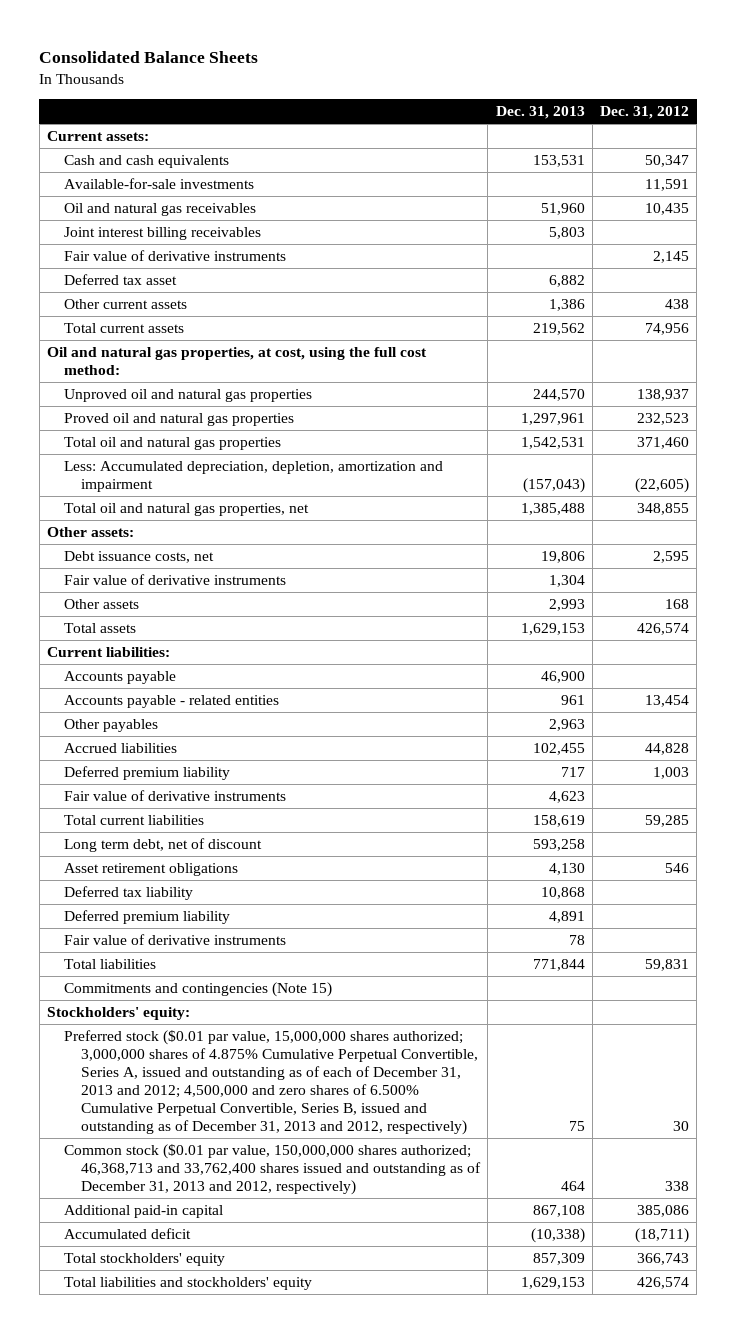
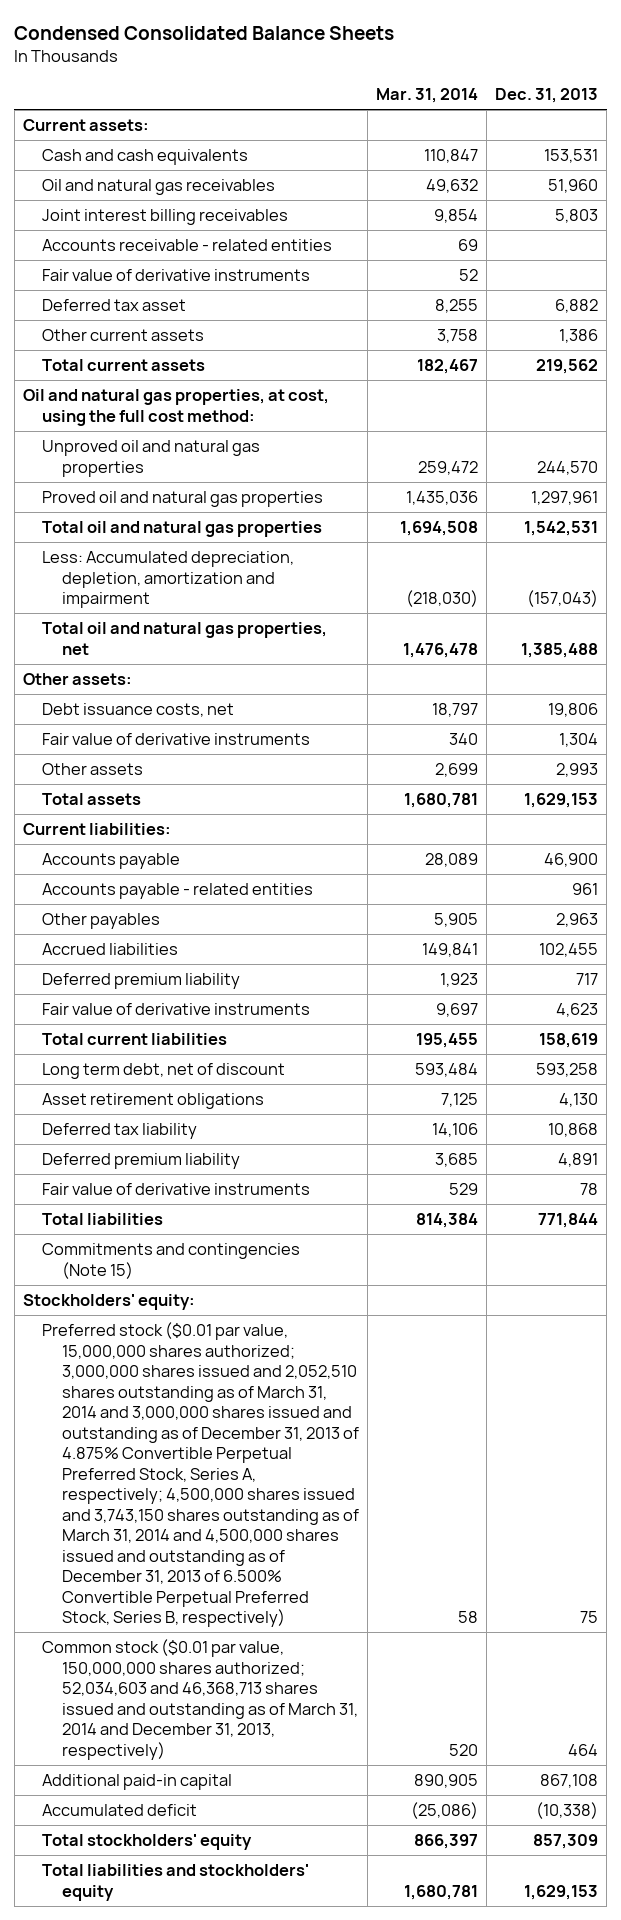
- Consolidated Balance Sheets
+ Condensed Consolidated Balance Sheets
- | Dec. 31, 2013 | Dec. 31, 2012
+ | Mar. 31, 2014 | Dec. 31, 2013
- Available-for-sale investments | | 11,591
+ Accounts receivable - related entities | 69 |
- Preferred stock ($0.01 par value, 15,000,000 shares authorized; 3,000,000 shares of 4.875% Cumulative Perpetual Convertible, Series A, issued and outstanding as of each of December 31, 2013 and 2012; 4,500,000 and zero shares of 6.500% Cumulative Perpetual Convertible, Series B, issued and outstanding as of December 31, 2013 and 2012, respectively) | 75 | 30
- Common stock ($0.01 par value, 150,000,000 shares authorized; 46,368,713 and 33,762,400 shares issued and outstanding as of December 31, 2013 and 2012, respectively) | 464 | 338
+ Preferred stock ($0.01 par value, 15,000,000 shares authorized; 3,000,000 shares issued and 2,052,510 shares outstanding as of March 31, 2014 and 3,000,000 shares issued and outstanding as of December 31, 2013 of 4.875% Convertible Perpetual Preferred Stock, Series A, respectively; 4,500,000 shares issued and 3,743,150 shares outstanding as of March 31, 2014 and 4,500,000 shares issued and outstanding as of December 31, 2013 of 6.500% Convertible Perpetual Preferred Stock, Series B, respectively) | 58 | 75
+ Common stock ($0.01 par value, 150,000,000 shares authorized; 52,034,603 and 46,368,713 shares issued and outstanding as of March 31, 2014 and December 31, 2013, respectively) | 520 | 464

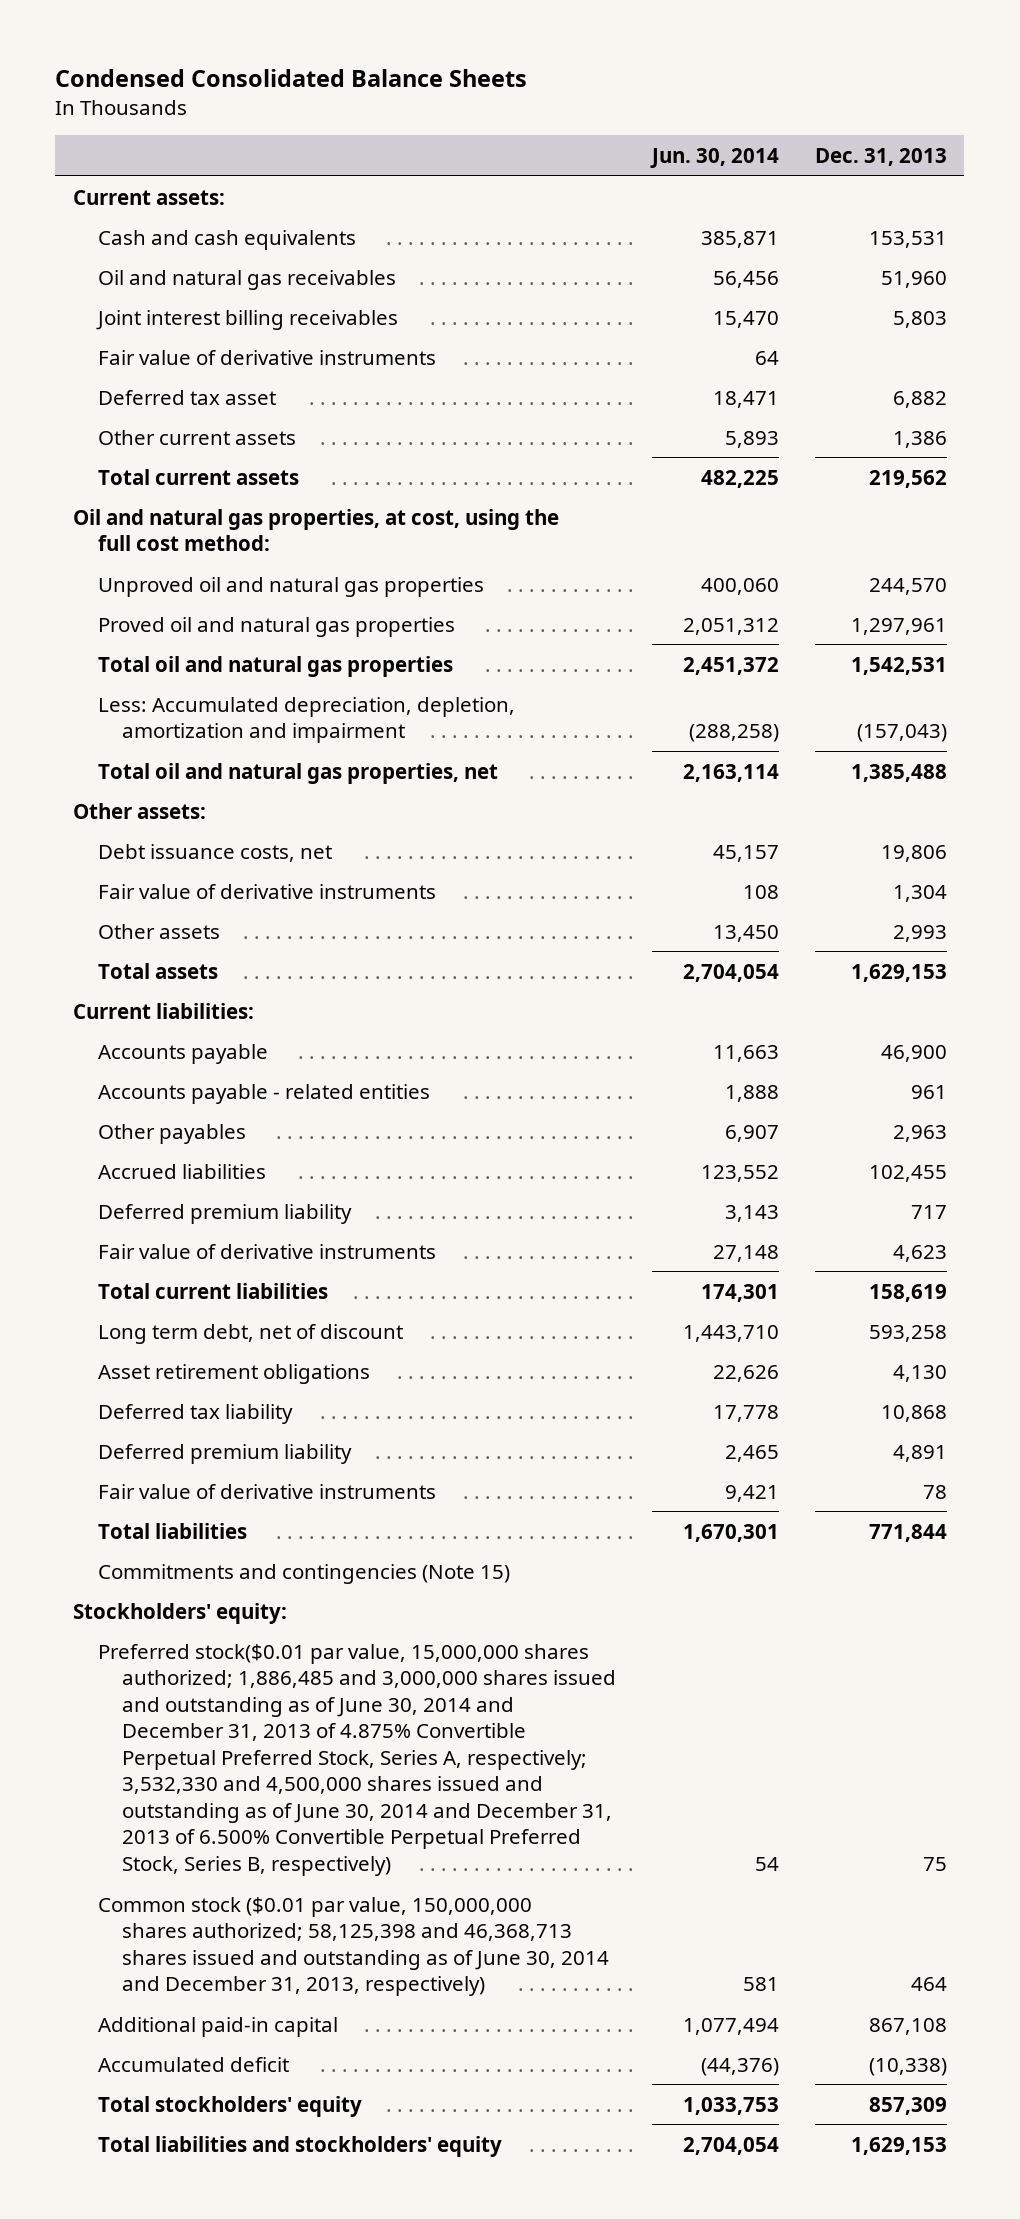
- | Mar. 31, 2014 | Dec. 31, 2013
+ | Jun. 30, 2014 | Dec. 31, 2013
- Accounts receivable - related entities | 69 |
- Preferred stock ($0.01 par value, 15,000,000 shares authorized; 3,000,000 shares issued and 2,052,510 shares outstanding as of March 31, 2014 and 3,000,000 shares issued and outstanding as of December 31, 2013 of 4.875% Convertible Perpetual Preferred Stock, Series A, respectively; 4,500,000 shares issued and 3,743,150 shares outstanding as of March 31, 2014 and 4,500,000 shares issued and outstanding as of December 31, 2013 of 6.500% Convertible Perpetual Preferred Stock, Series B, respectively) | 58 | 75
- Common stock ($0.01 par value, 150,000,000 shares authorized; 52,034,603 and 46,368,713 shares issued and outstanding as of March 31, 2014 and December 31, 2013, respectively) | 520 | 464
+ Preferred stock($0.01 par value, 15,000,000 shares authorized; 1,886,485 and 3,000,000 shares issued and outstanding as of June 30, 2014 and December 31, 2013 of 4.875% Convertible Perpetual Preferred Stock, Series A, respectively; 3,532,330 and 4,500,000 shares issued and outstanding as of June 30, 2014 and December 31, 2013 of 6.500% Convertible Perpetual Preferred Stock, Series B, respectively) | 54 | 75
+ Common stock ($0.01 par value, 150,000,000 shares authorized; 58,125,398 and 46,368,713 shares issued and outstanding as of June 30, 2014 and December 31, 2013, respectively) | 581 | 464

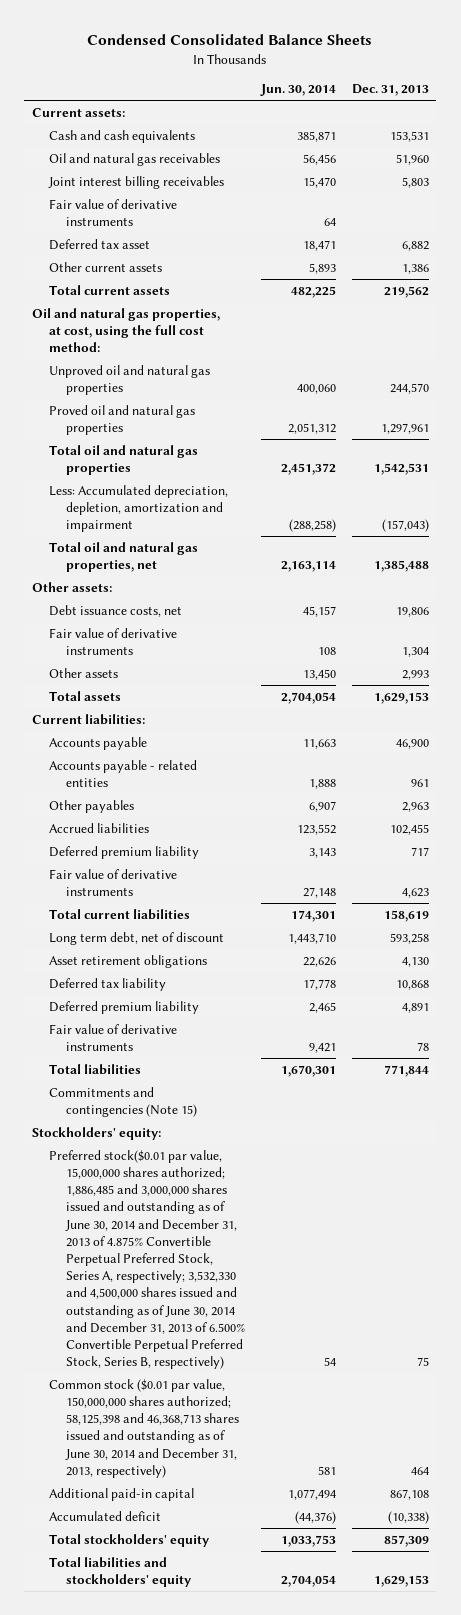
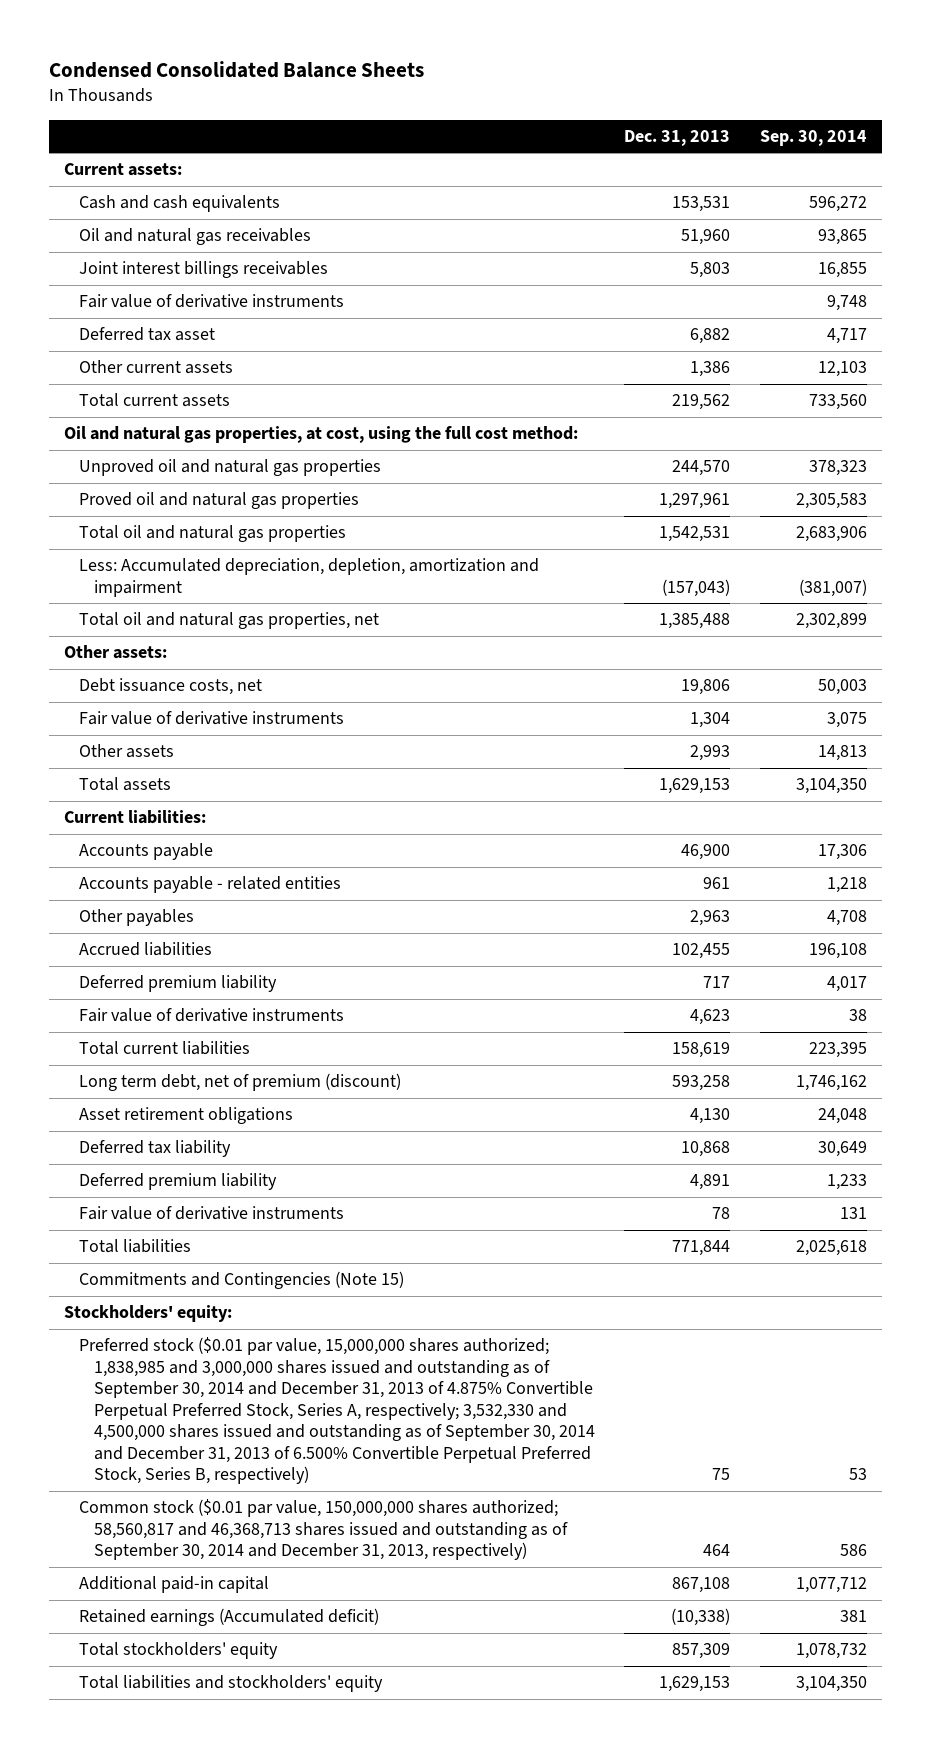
- | Jun. 30, 2014 | Dec. 31, 2013
+ | Dec. 31, 2013 | Sep. 30, 2014
- Joint interest billing receivables | 15,470 | 5,803
+ Joint interest billings receivables | 5,803 | 16,855
- Long term debt, net of discount | 1,443,710 | 593,258
+ Long term debt, net of premium (discount) | 593,258 | 1,746,162
- Commitments and contingencies (Note 15)
+ Commitments and Contingencies (Note 15)
- Preferred stock($0.01 par value, 15,000,000 shares authorized; 1,886,485 and 3,000,000 shares issued and outstanding as of June 30, 2014 and December 31, 2013 of 4.875% Convertible Perpetual Preferred Stock, Series A, respectively; 3,532,330 and 4,500,000 shares issued and outstanding as of June 30, 2014 and December 31, 2013 of 6.500% Convertible Perpetual Preferred Stock, Series B, respectively) | 54 | 75
- Common stock ($0.01 par value, 150,000,000 shares authorized; 58,125,398 and 46,368,713 shares issued and outstanding as of June 30, 2014 and December 31, 2013, respectively) | 581 | 464
+ Preferred stock ($0.01 par value, 15,000,000 shares authorized; 1,838,985 and 3,000,000 shares issued and outstanding as of September 30, 2014 and December 31, 2013 of 4.875% Convertible Perpetual Preferred Stock, Series A, respectively; 3,532,330 and 4,500,000 shares issued and outstanding as of September 30, 2014 and December 31, 2013 of 6.500% Convertible Perpetual Preferred Stock, Series B, respectively) | 75 | 53
+ Common stock ($0.01 par value, 150,000,000 shares authorized; 58,560,817 and 46,368,713 shares issued and outstanding as of September 30, 2014 and December 31, 2013, respectively) | 464 | 586
- Accumulated deficit | (44,376) | (10,338)
+ Retained earnings (Accumulated deficit) | (10,338) | 381

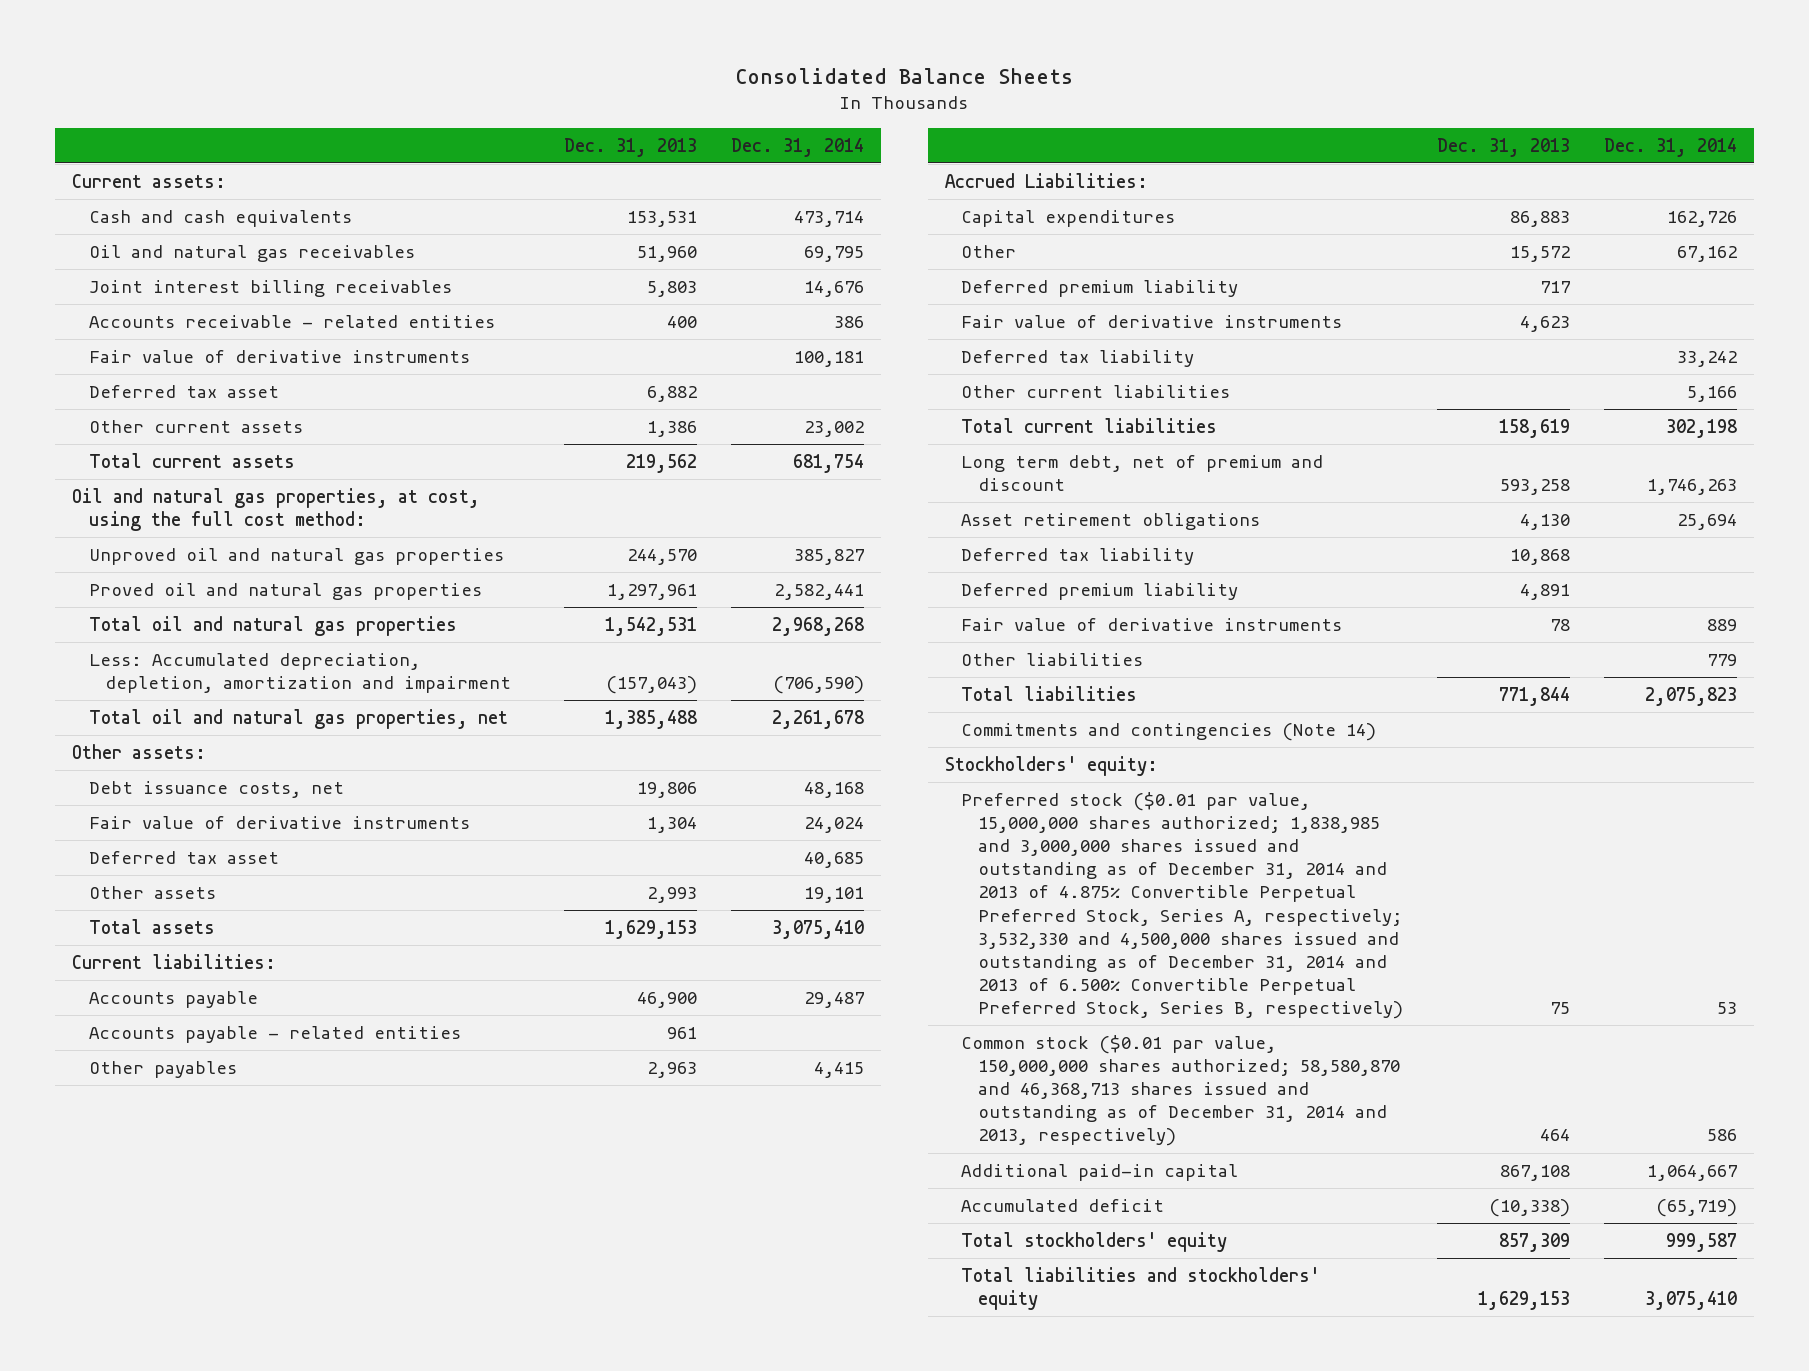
- Condensed Consolidated Balance Sheets
+ Consolidated Balance Sheets
- | Dec. 31, 2013 | Sep. 30, 2014
+ | Dec. 31, 2013 | Dec. 31, 2014
- Joint interest billings receivables | 5,803 | 16,855
+ Joint interest billing receivables | 5,803 | 14,676
+ Accounts receivable - related entities | 400 | 386
+ Deferred tax asset | | 40,685
- Accrued liabilities | 102,455 | 196,108
+ Accrued Liabilities:
+ Capital expenditures | 86,883 | 162,726
+ Other | 15,572 | 67,162
+ Deferred tax liability | | 33,242
+ Other current liabilities | | 5,166
- Long term debt, net of premium (discount) | 593,258 | 1,746,162
+ Long term debt, net of premium and discount | 593,258 | 1,746,263
+ Other liabilities | | 779
- Commitments and Contingencies (Note 15)
+ Commitments and contingencies (Note 14)
- Preferred stock ($0.01 par value, 15,000,000 shares authorized; 1,838,985 and 3,000,000 shares issued and outstanding as of September 30, 2014 and December 31, 2013 of 4.875% Convertible Perpetual Preferred Stock, Series A, respectively; 3,532,330 and 4,500,000 shares issued and outstanding as of September 30, 2014 and December 31, 2013 of 6.500% Convertible Perpetual Preferred Stock, Series B, respectively) | 75 | 53
- Common stock ($0.01 par value, 150,000,000 shares authorized; 58,560,817 and 46,368,713 shares issued and outstanding as of September 30, 2014 and December 31, 2013, respectively) | 464 | 586
+ Preferred stock ($0.01 par value, 15,000,000 shares authorized; 1,838,985 and 3,000,000 shares issued and outstanding as of December 31, 2014 and 2013 of 4.875% Convertible Perpetual Preferred Stock, Series A, respectively; 3,532,330 and 4,500,000 shares issued and outstanding as of December 31, 2014 and 2013 of 6.500% Convertible Perpetual Preferred Stock, Series B, respectively) | 75 | 53
+ Common stock ($0.01 par value, 150,000,000 shares authorized; 58,580,870 and 46,368,713 shares issued and outstanding as of December 31, 2014 and 2013, respectively) | 464 | 586
- Retained earnings (Accumulated deficit) | (10,338) | 381
+ Accumulated deficit | (10,338) | (65,719)

